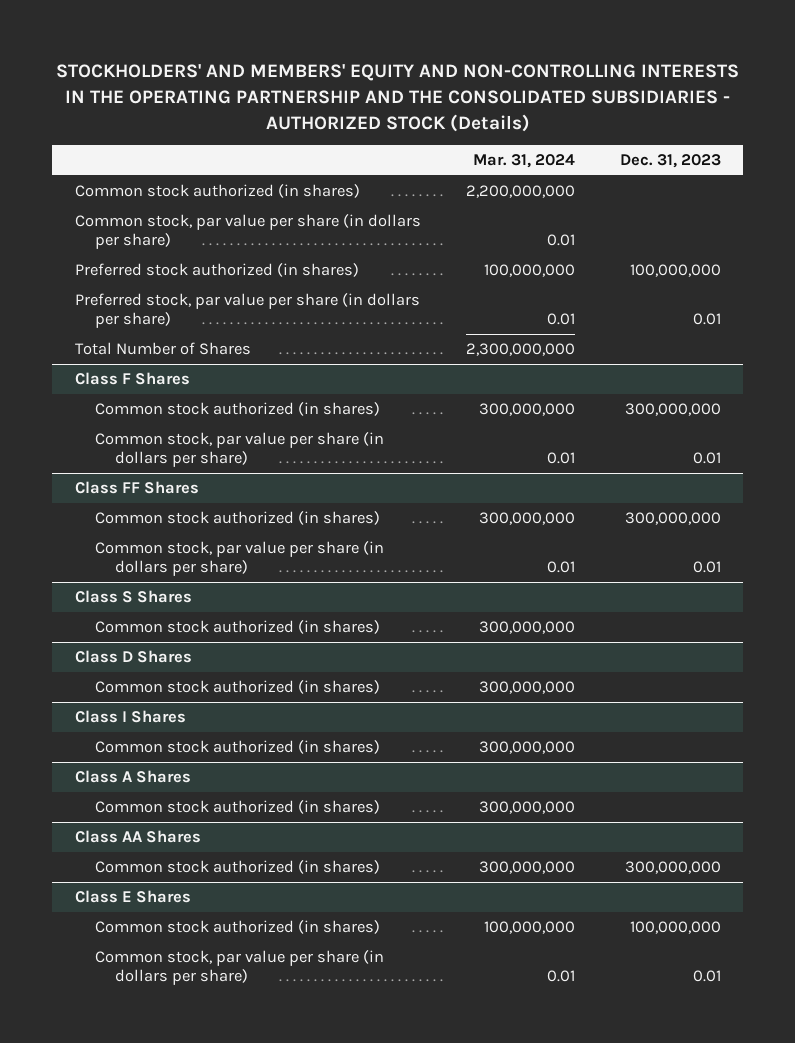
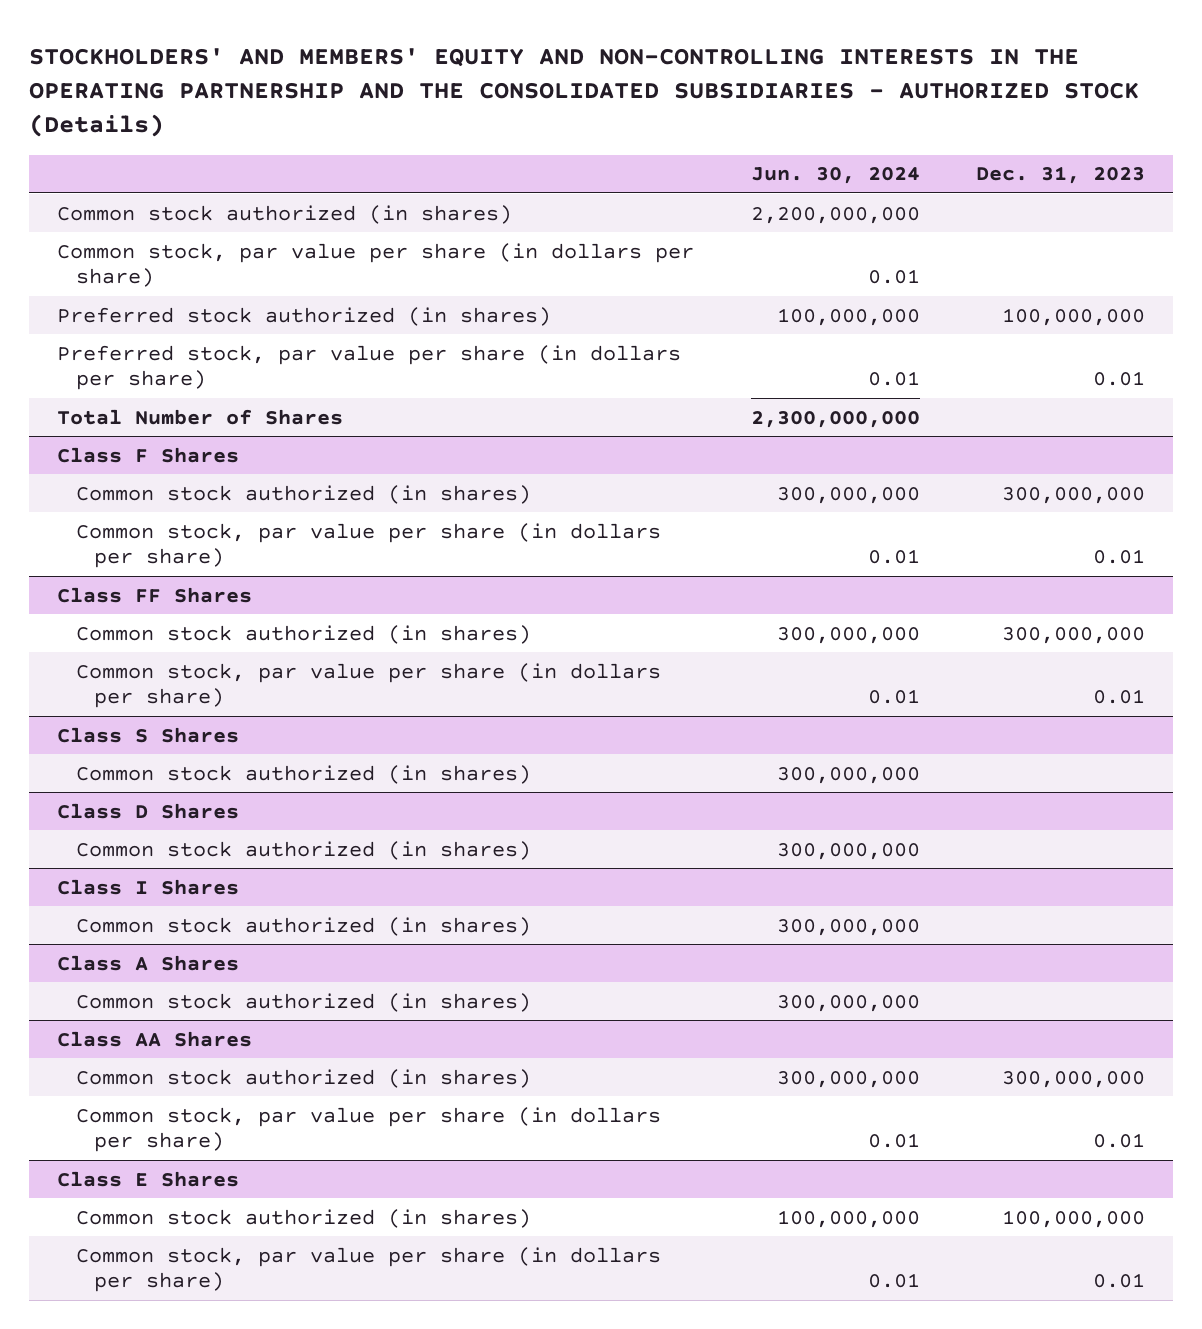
- | Mar. 31, 2024 | Dec. 31, 2023
+ | Jun. 30, 2024 | Dec. 31, 2023
@ Class AA Shares
+ Common stock, par value per share (in dollars per share) | 0.01 | 0.01

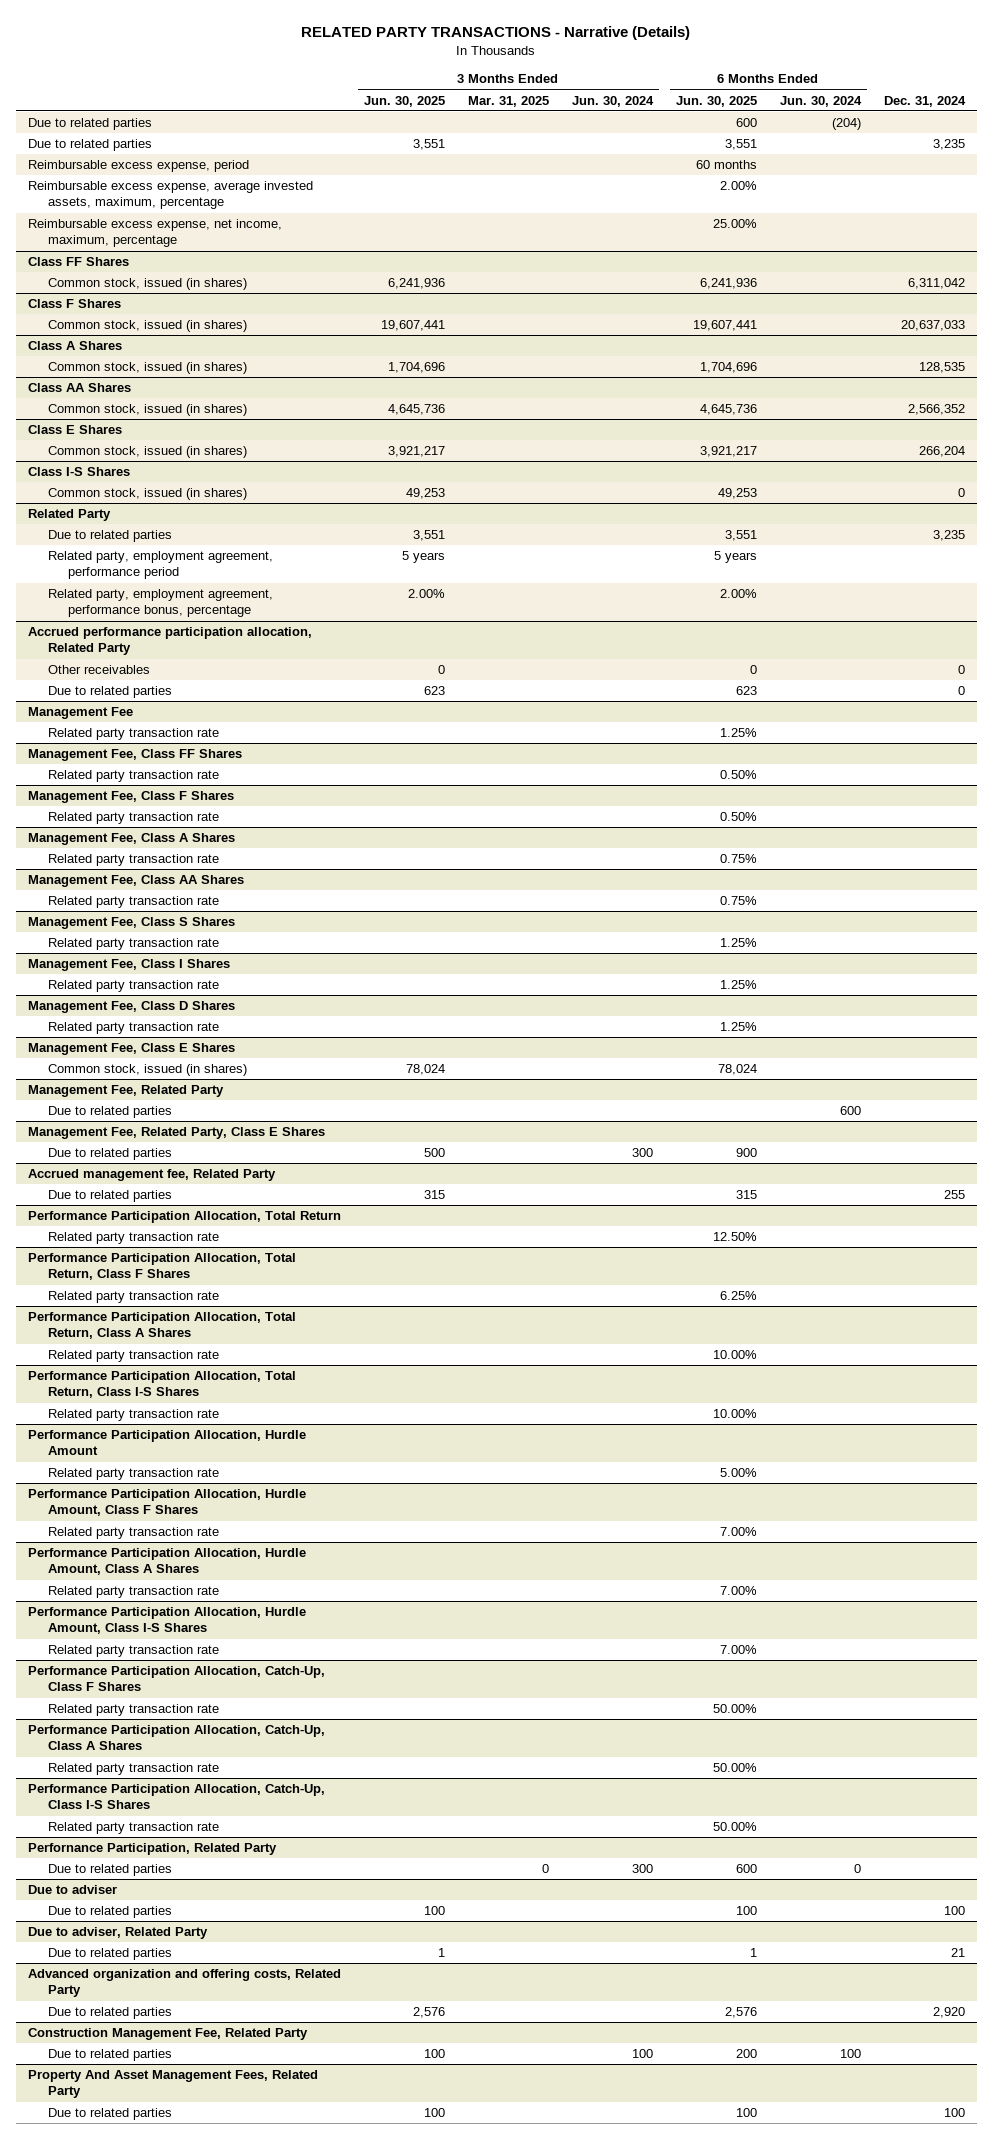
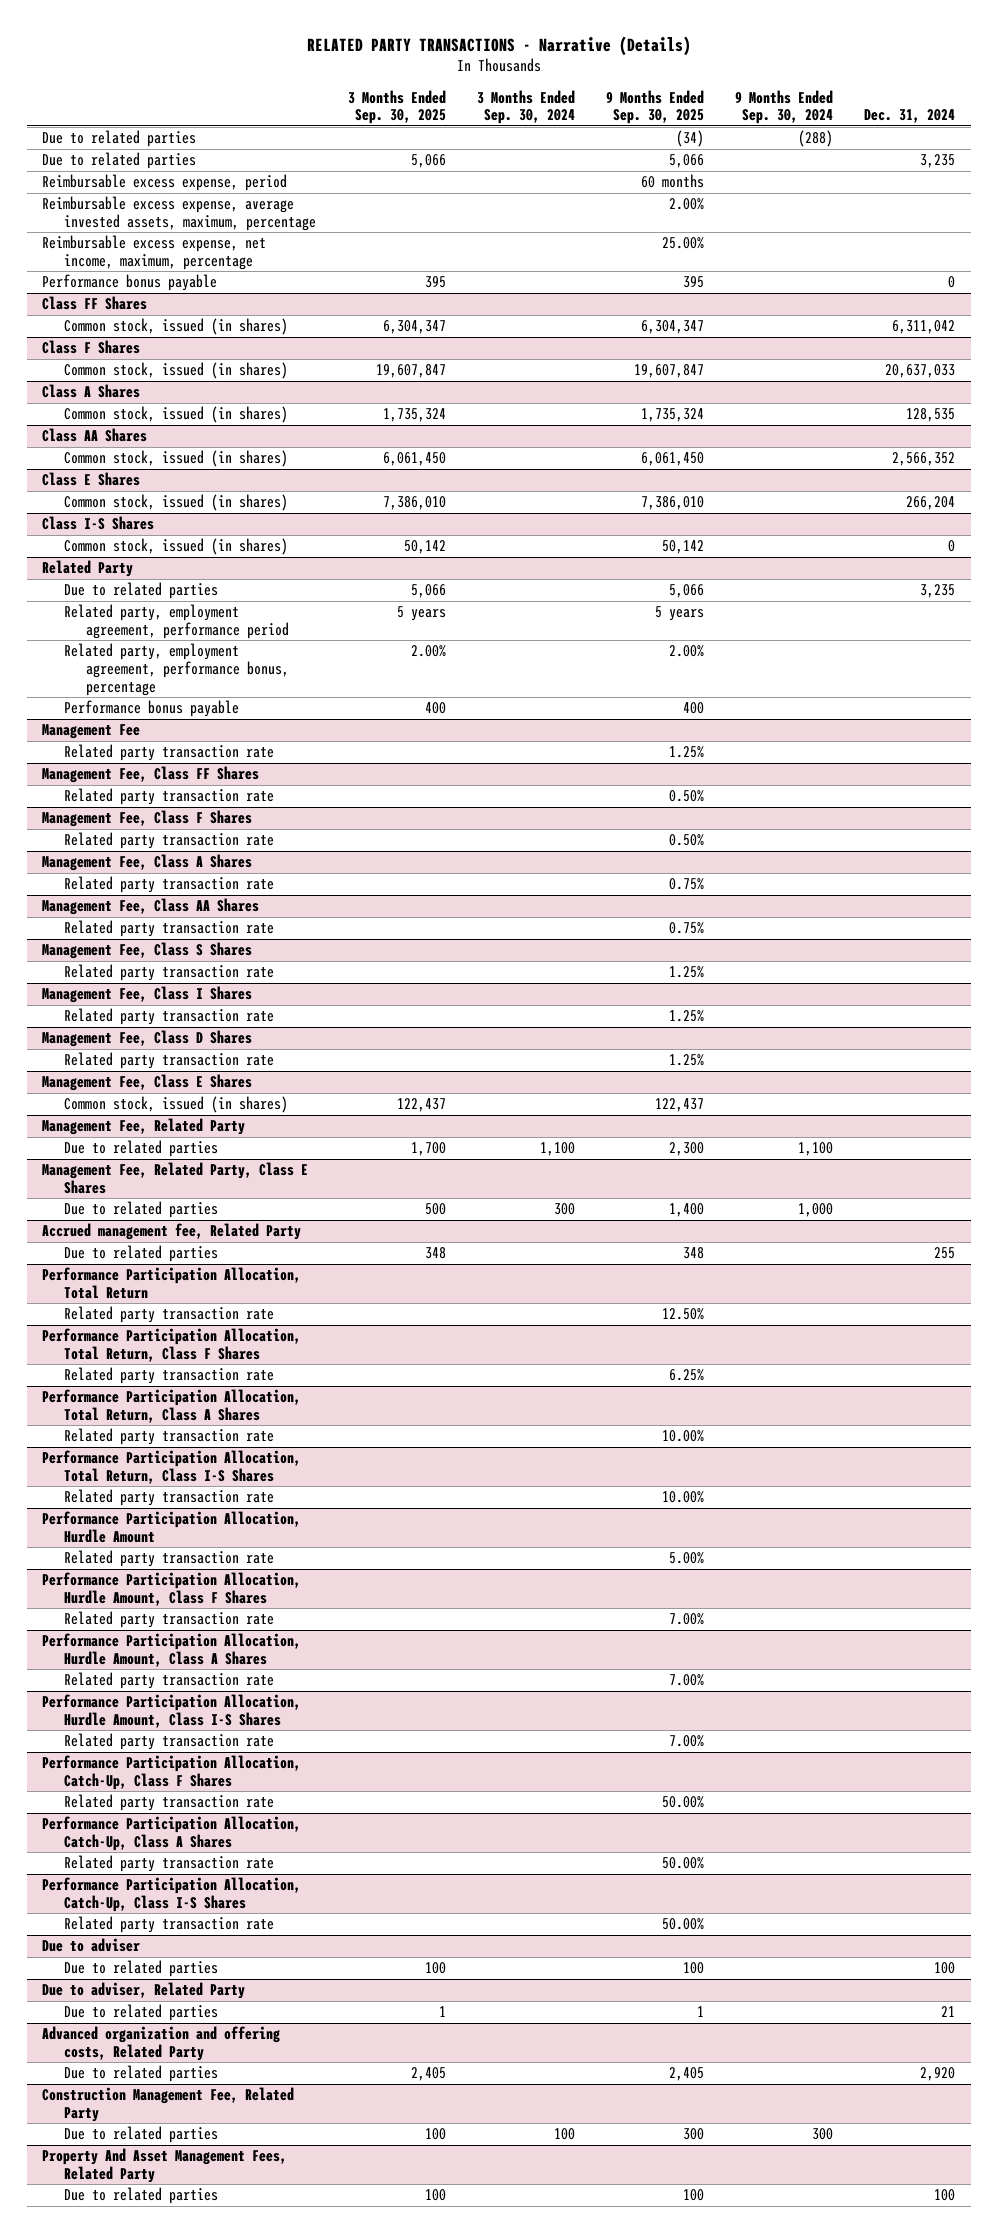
- | 3 Months Ended Jun. 30, 2025 | 3 Months Ended Mar. 31, 2025 | 3 Months Ended Jun. 30, 2024 | 6 Months Ended Jun. 30, 2025 | 6 Months Ended Jun. 30, 2024 | Dec. 31, 2024
+ | 3 Months Ended Sep. 30, 2025 | 3 Months Ended Sep. 30, 2024 | 9 Months Ended Sep. 30, 2025 | 9 Months Ended Sep. 30, 2024 | Dec. 31, 2024
+ Performance bonus payable | 395 | | 395 | | 0
- Accrued performance participation allocation, Related Party
- Other receivables | 0 | | | 0 | | 0
- Due to related parties | 623 | | | 623 | | 0
@ Related Party
+ Performance bonus payable | 400 | | 400 | |
- Perfornance Participation, Related Party
- Due to related parties | | 0 | 300 | 600 | 0 |

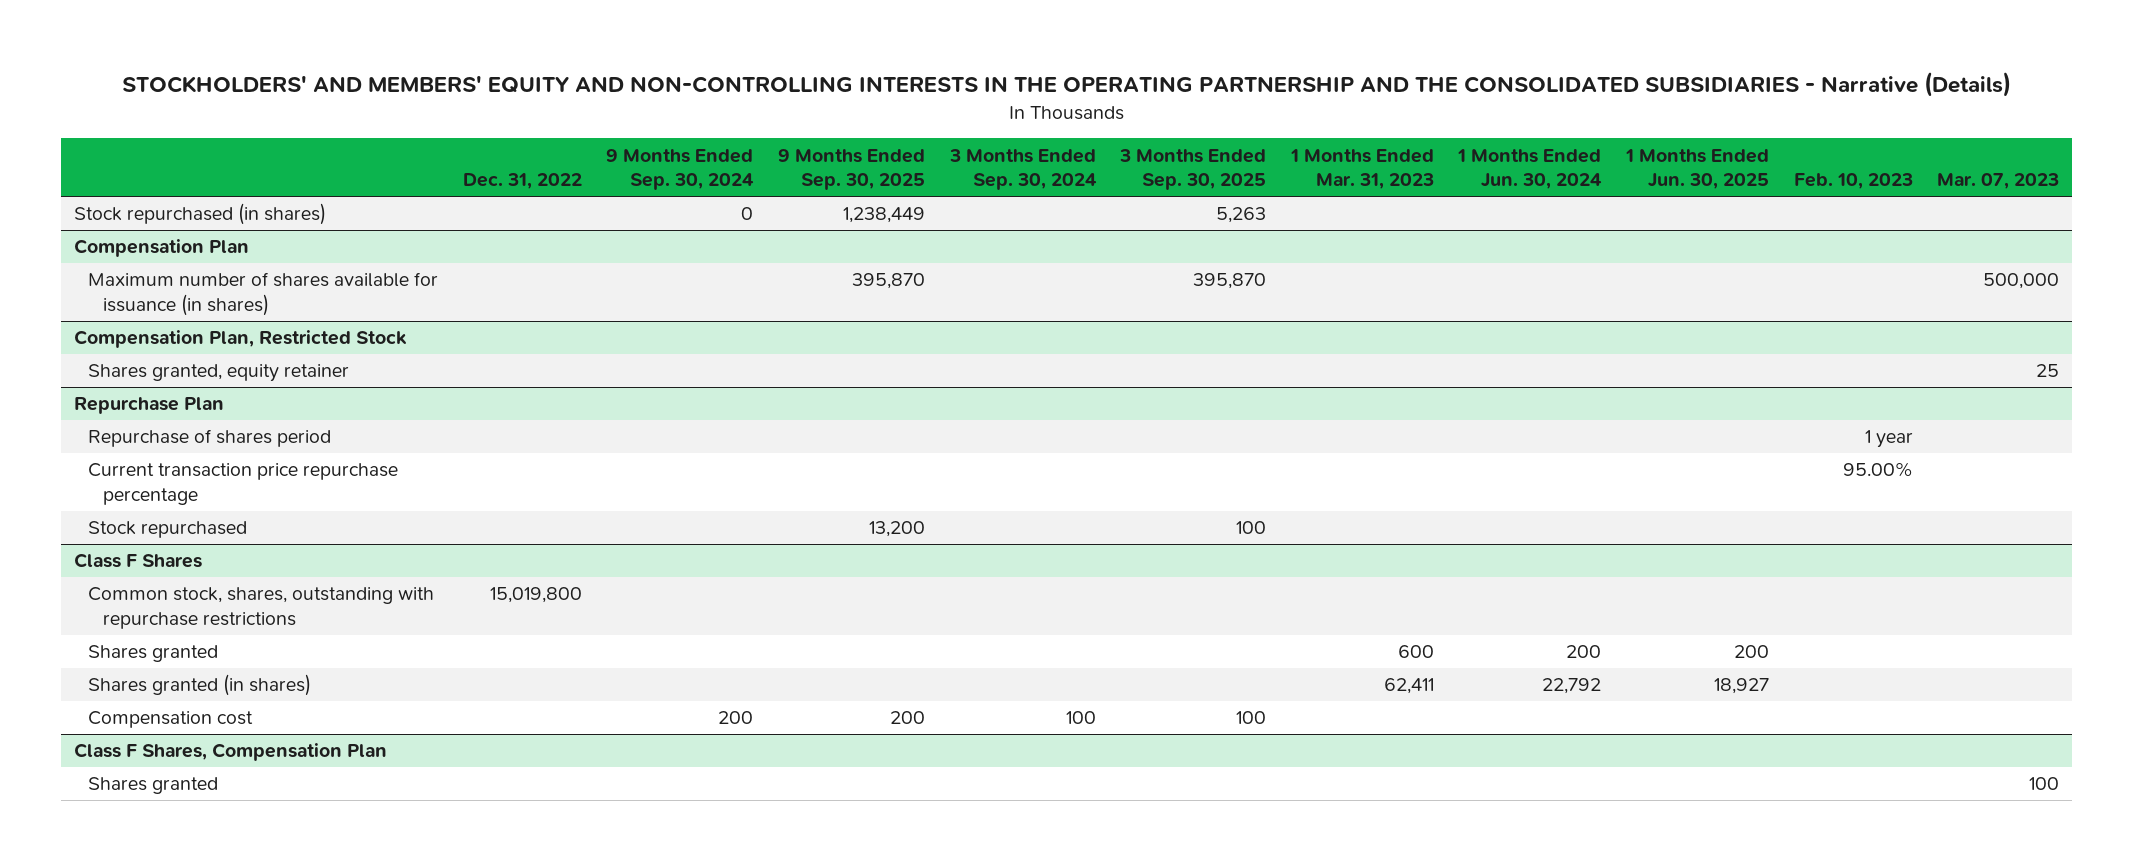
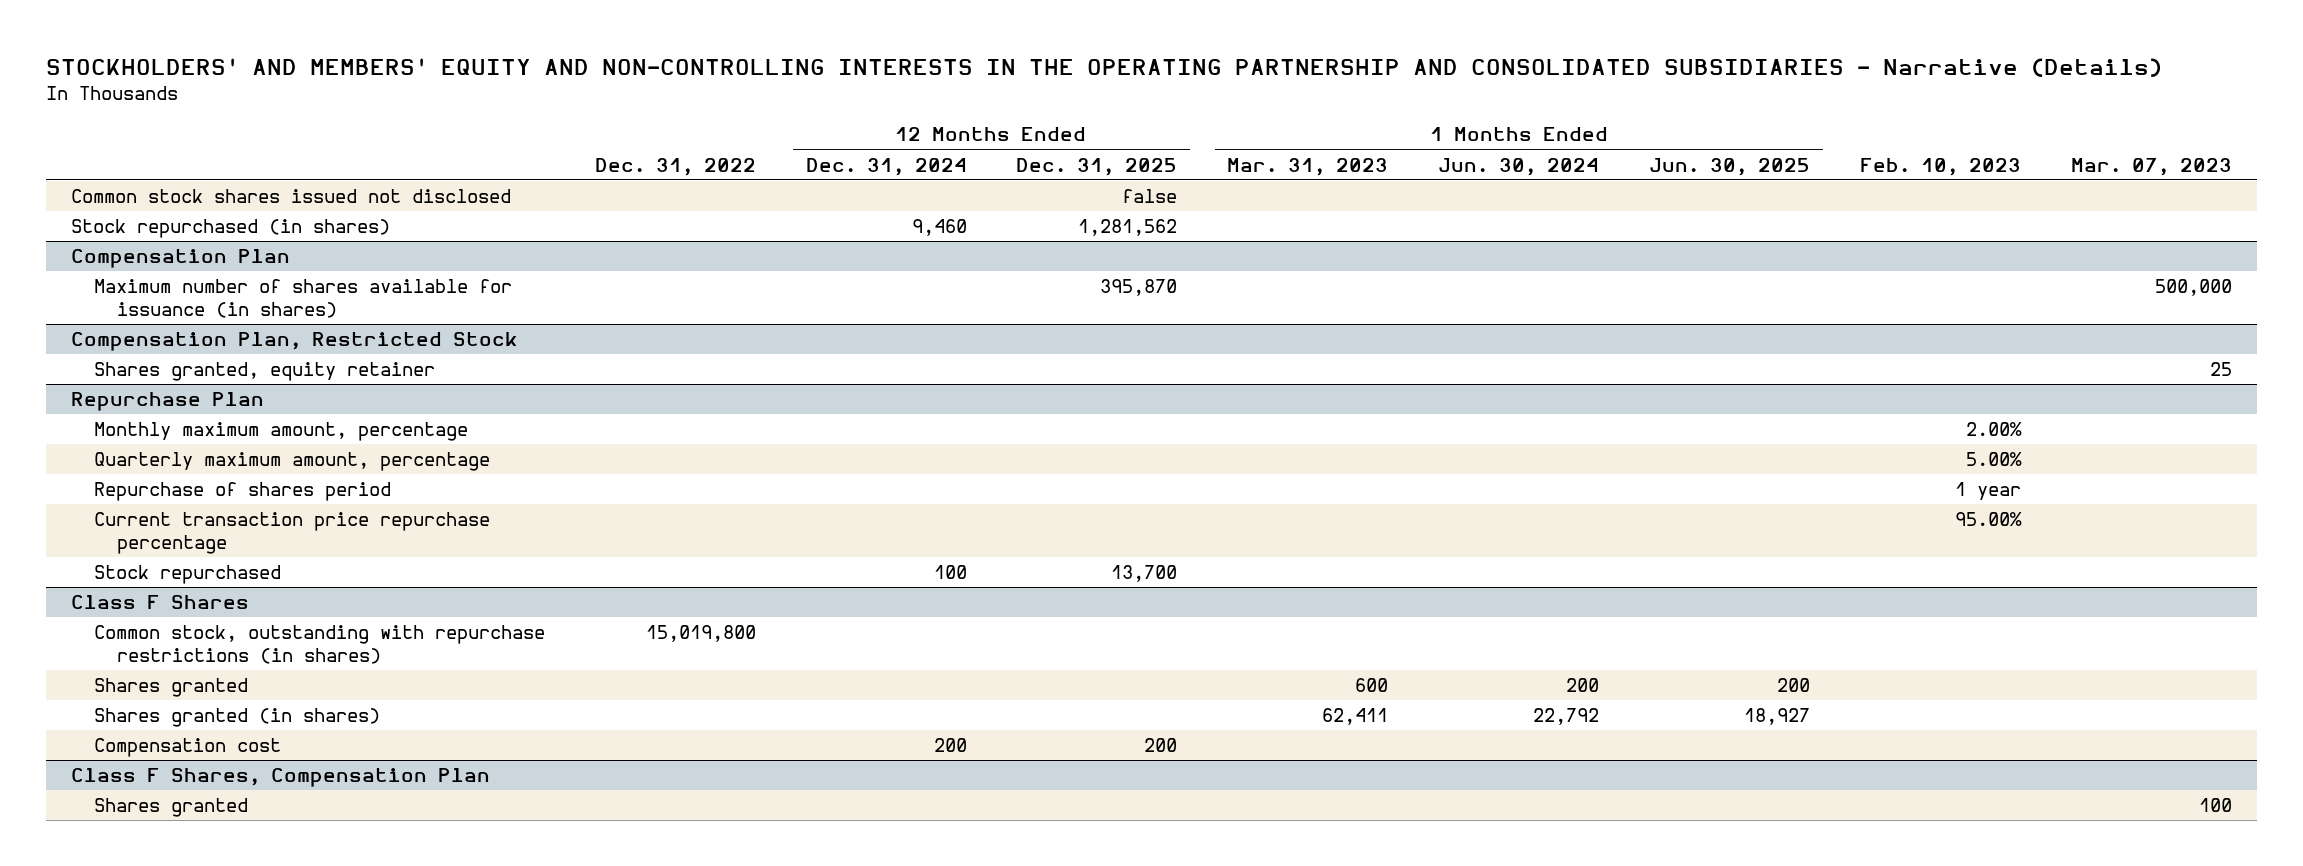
- STOCKHOLDERS' AND MEMBERS' EQUITY AND NON-CONTROLLING INTERESTS IN THE OPERATING PARTNERSHIP AND THE CONSOLIDATED SUBSIDIARIES - Narrative (Details)
+ STOCKHOLDERS' AND MEMBERS' EQUITY AND NON-CONTROLLING INTERESTS IN THE OPERATING PARTNERSHIP AND CONSOLIDATED SUBSIDIARIES - Narrative (Details)
- | Dec. 31, 2022 | 9 Months Ended Sep. 30, 2024 | 9 Months Ended Sep. 30, 2025 | 3 Months Ended Sep. 30, 2024 | 3 Months Ended Sep. 30, 2025 | 1 Months Ended Mar. 31, 2023 | 1 Months Ended Jun. 30, 2024 | 1 Months Ended Jun. 30, 2025 | Feb. 10, 2023 | Mar. 07, 2023
+ | Dec. 31, 2022 | 12 Months Ended Dec. 31, 2024 | 12 Months Ended Dec. 31, 2025 | 1 Months Ended Mar. 31, 2023 | 1 Months Ended Jun. 30, 2024 | 1 Months Ended Jun. 30, 2025 | Feb. 10, 2023 | Mar. 07, 2023
+ Common stock shares issued not disclosed | | | false | | | | |
@ Repurchase Plan
+ Monthly maximum amount, percentage | | | | | | | 2.00% |
+ Quarterly maximum amount, percentage | | | | | | | 5.00% |
@ Class F Shares
- Common stock, shares, outstanding with repurchase restrictions | 15,019,800 | | | | | | | | |
+ Common stock, outstanding with repurchase restrictions (in shares) | 15,019,800 | | | | | | |

